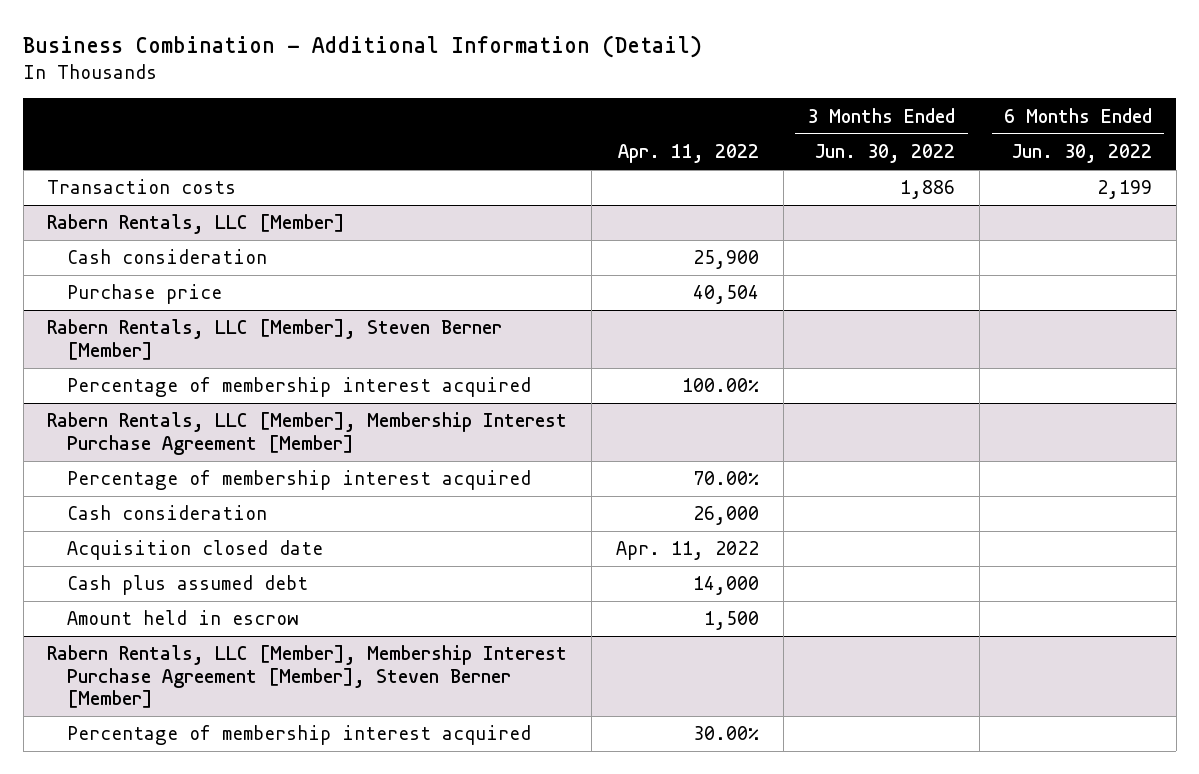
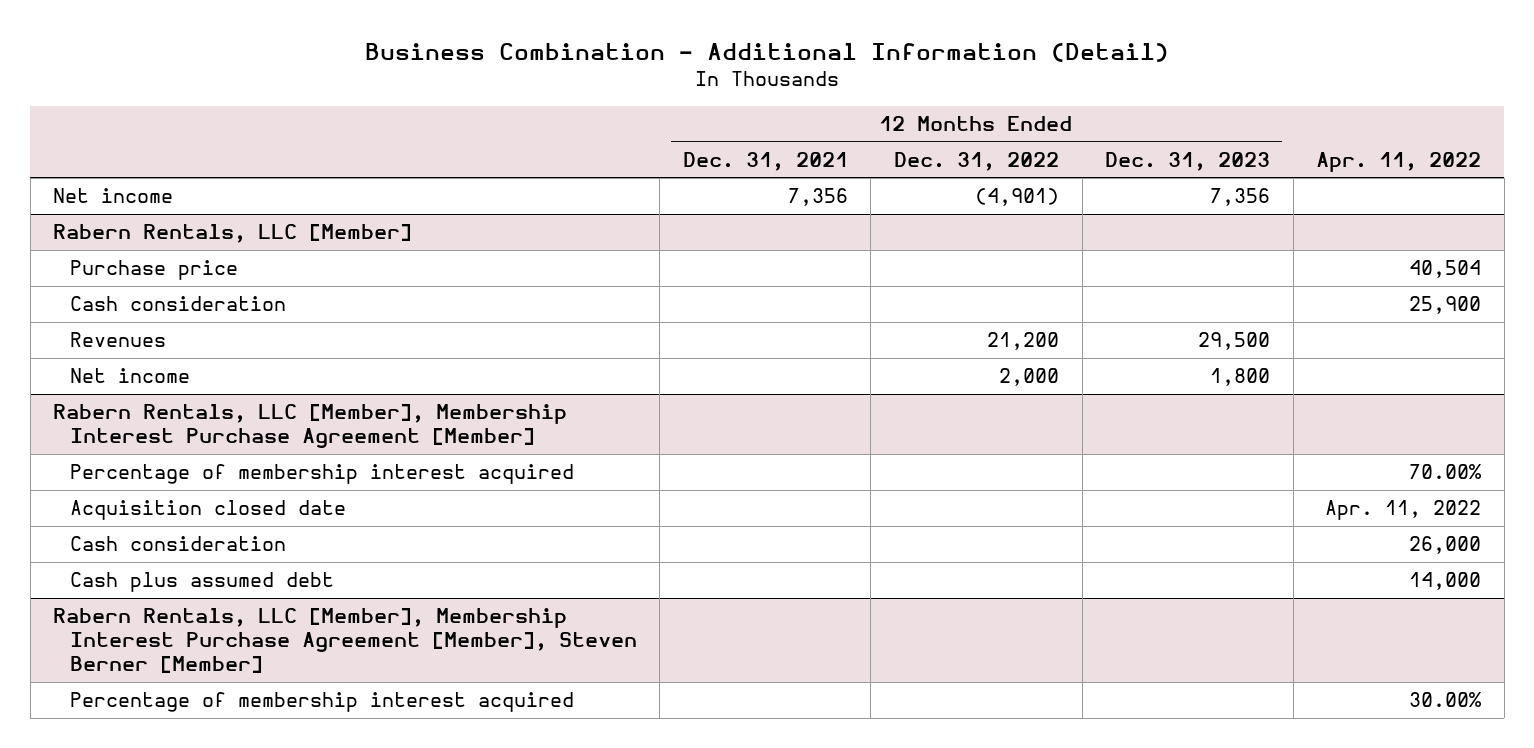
- | Apr. 11, 2022 | 3 Months Ended Jun. 30, 2022 | 6 Months Ended Jun. 30, 2022
+ | 12 Months Ended Dec. 31, 2021 | 12 Months Ended Dec. 31, 2022 | 12 Months Ended Dec. 31, 2023 | Apr. 11, 2022
- Transaction costs | | 1,886 | 2,199
+ Net income | 7,356 | (4,901) | 7,356 |
- Rabern Rentals, LLC [Member], Steven Berner [Member]
- Percentage of membership interest acquired | 100.00% | |
@ Rabern Rentals, LLC [Member]
moved down: Cash consideration | | | | 25,900
+ Revenues | | 21,200 | 29,500 |
+ Net income | | 2,000 | 1,800 |
@ Rabern Rentals, LLC [Member], Membership Interest Purchase Agreement [Member]
moved down: Cash consideration | | | | 26,000
- Amount held in escrow | 1,500 | |

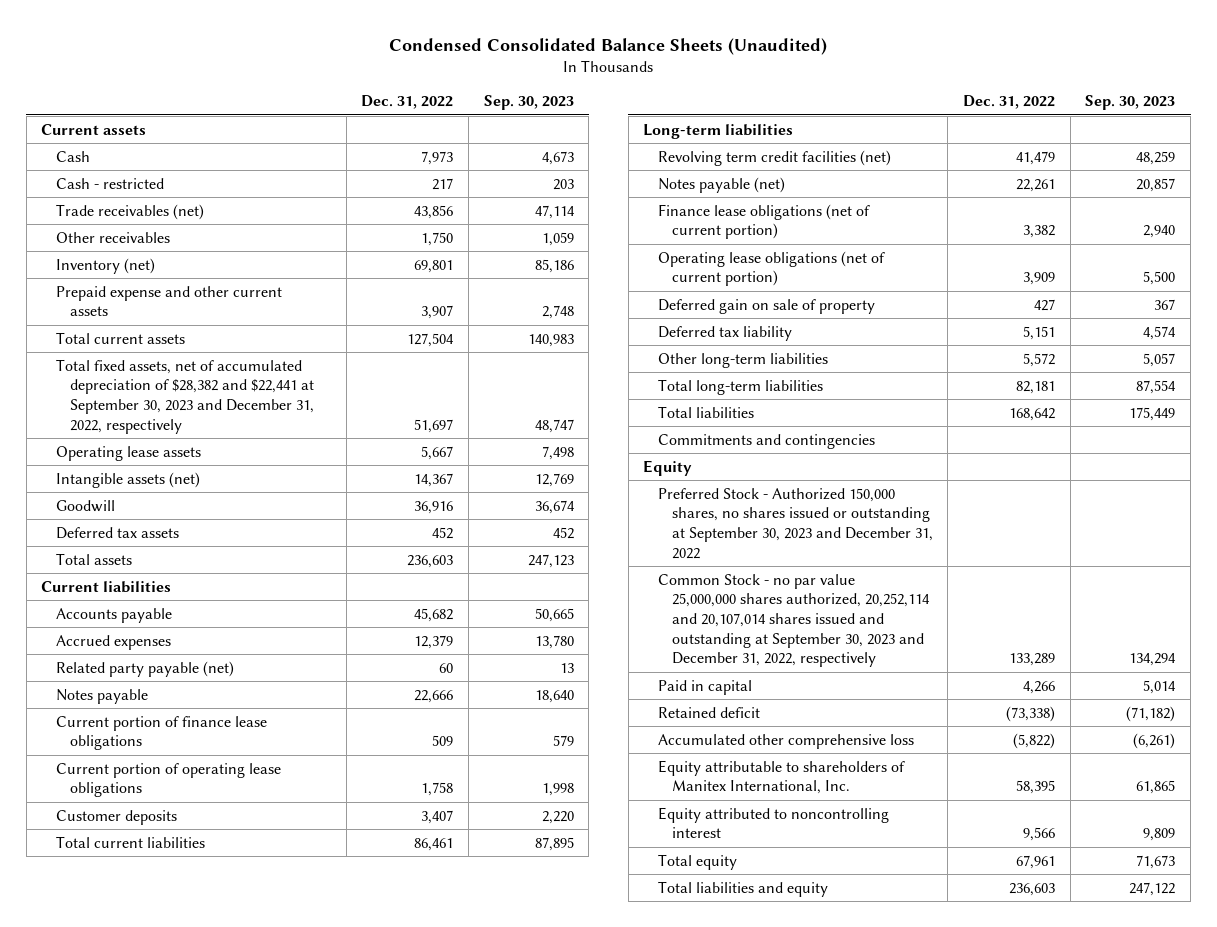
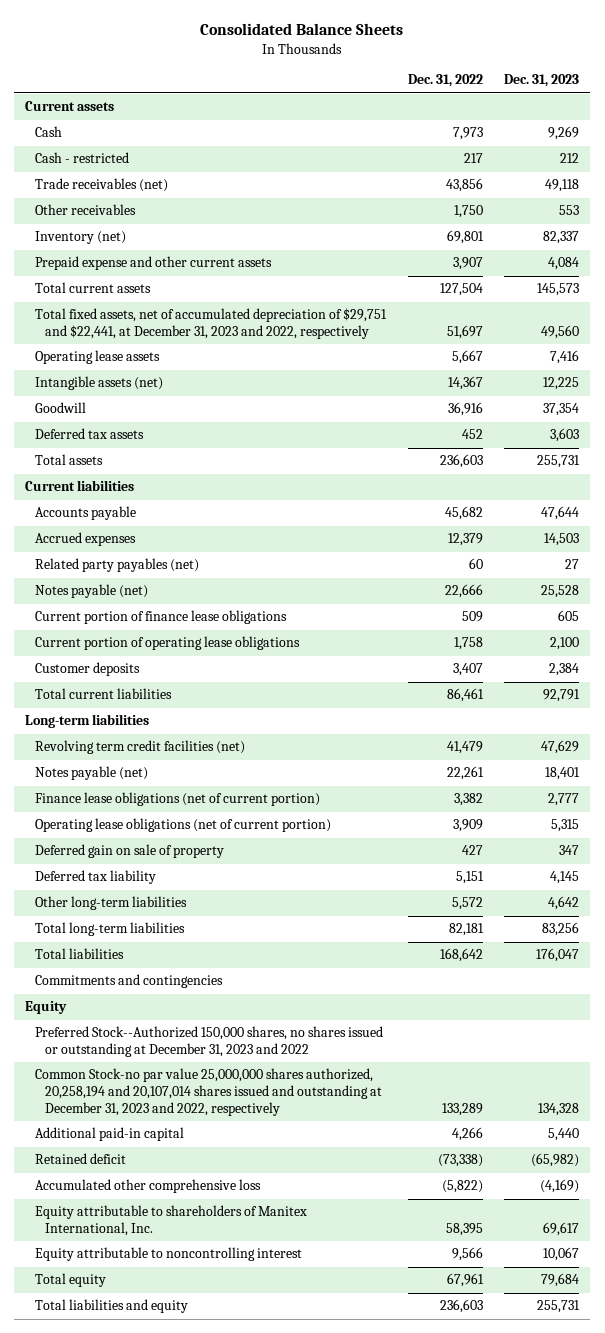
- Condensed Consolidated Balance Sheets (Unaudited)
+ Consolidated Balance Sheets
- | Dec. 31, 2022 | Sep. 30, 2023
+ | Dec. 31, 2022 | Dec. 31, 2023
- Total fixed assets, net of accumulated depreciation of $28,382 and $22,441 at September 30, 2023 and December 31, 2022, respectively | 51,697 | 48,747
+ Total fixed assets, net of accumulated depreciation of $29,751 and $22,441, at December 31, 2023 and 2022, respectively | 51,697 | 49,560
- Related party payable (net) | 60 | 13
- Notes payable | 22,666 | 18,640
+ Related party payables (net) | 60 | 27
+ Notes payable (net) | 22,666 | 25,528
- Preferred Stock - Authorized 150,000 shares, no shares issued or outstanding at September 30, 2023 and December 31, 2022
- Common Stock - no par value 25,000,000 shares authorized, 20,252,114 and 20,107,014 shares issued and outstanding at September 30, 2023 and December 31, 2022, respectively | 133,289 | 134,294
- Paid in capital | 4,266 | 5,014
+ Preferred Stock--Authorized 150,000 shares, no shares issued or outstanding at December 31, 2023 and 2022
+ Common Stock-no par value 25,000,000 shares authorized, 20,258,194 and 20,107,014 shares issued and outstanding at December 31, 2023 and 2022, respectively | 133,289 | 134,328
+ Additional paid-in capital | 4,266 | 5,440
- Equity attributed to noncontrolling interest | 9,566 | 9,809
+ Equity attributable to noncontrolling interest | 9,566 | 10,067

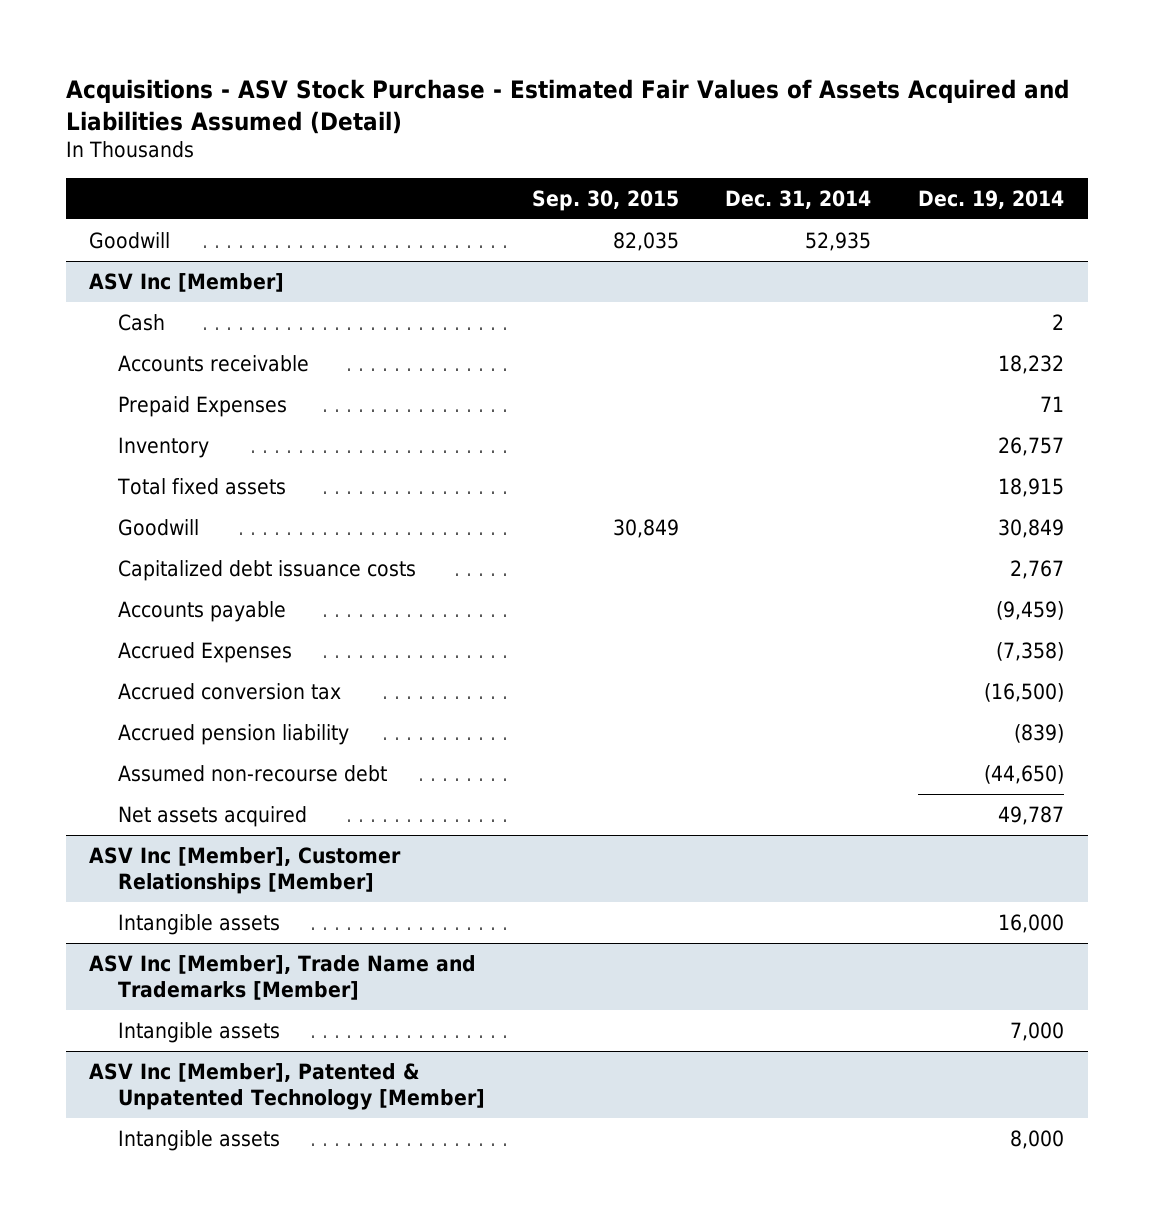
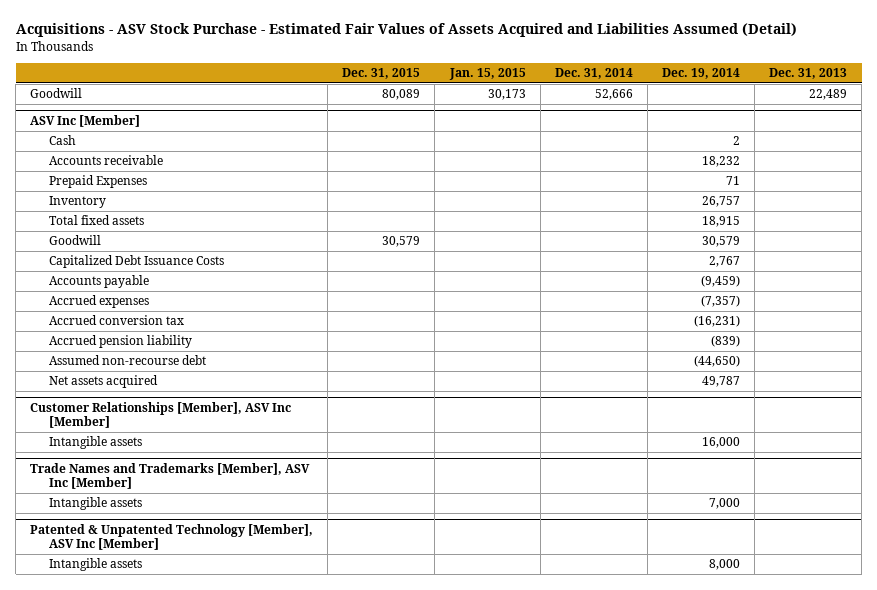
- | Sep. 30, 2015 | Dec. 31, 2014 | Dec. 19, 2014
+ | Dec. 31, 2015 | Jan. 15, 2015 | Dec. 31, 2014 | Dec. 19, 2014 | Dec. 31, 2013
- Goodwill | 82,035 | 52,935 |
+ Goodwill | 80,089 | 30,173 | 52,666 | | 22,489
@ ASV Inc [Member]
- Goodwill | 30,849 | | 30,849
- Capitalized debt issuance costs | | | 2,767
+ Goodwill | 30,579 | | | 30,579 |
+ Capitalized Debt Issuance Costs | | | | 2,767 |
- Accrued Expenses | | | (7,358)
- Accrued conversion tax | | | (16,500)
+ Accrued expenses | | | | (7,357) |
+ Accrued conversion tax | | | | (16,231) |
- ASV Inc [Member], Customer Relationships [Member]
+ Customer Relationships [Member], ASV Inc [Member]
- ASV Inc [Member], Trade Name and Trademarks [Member]
+ Trade Names and Trademarks [Member], ASV Inc [Member]
- ASV Inc [Member], Patented & Unpatented Technology [Member]
+ Patented & Unpatented Technology [Member], ASV Inc [Member]

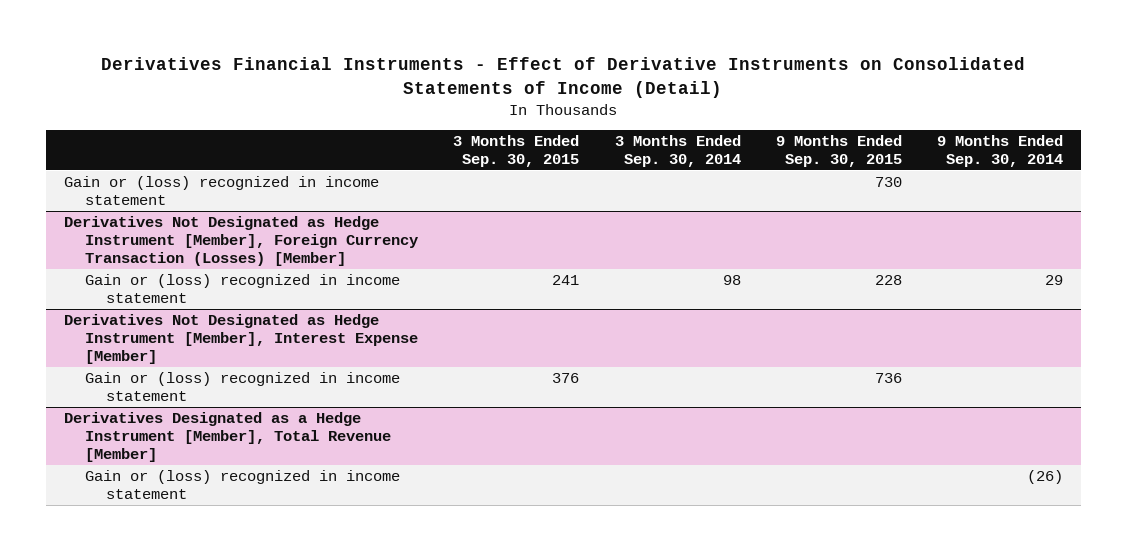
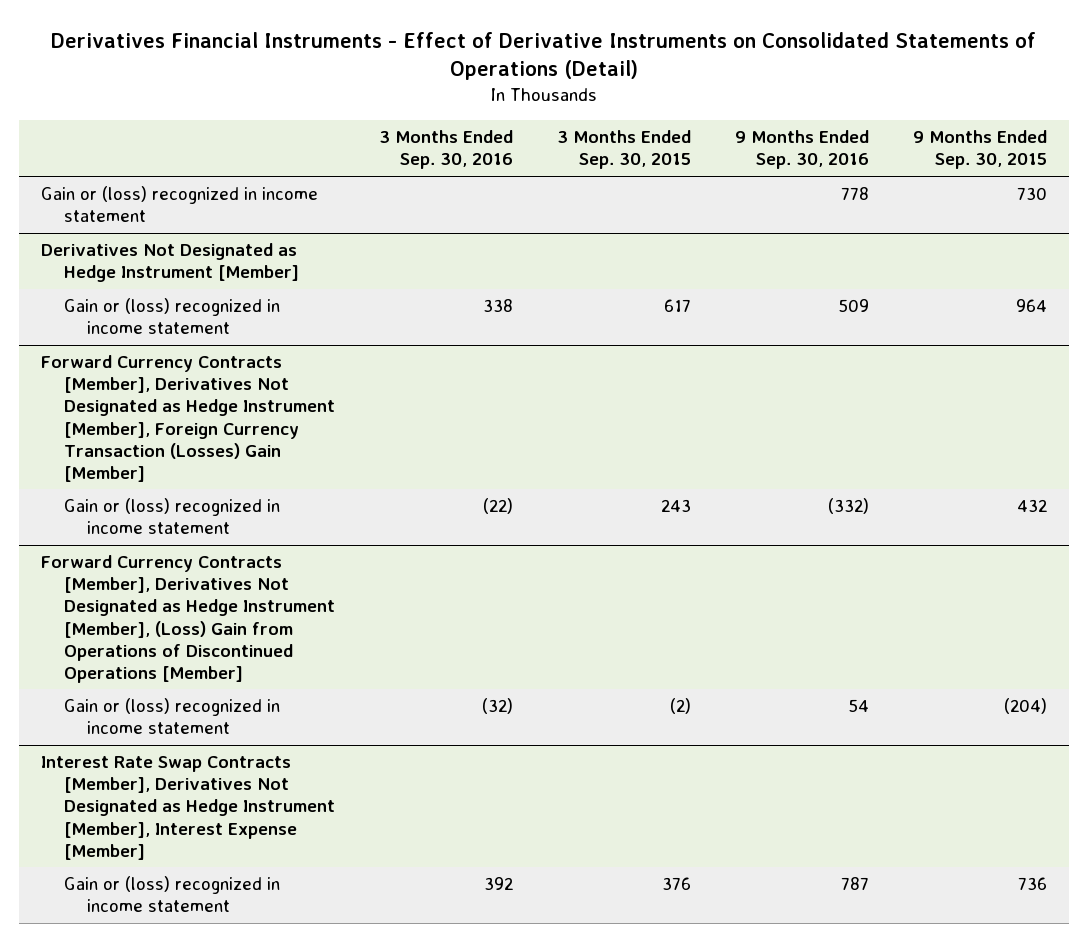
- Derivatives Financial Instruments - Effect of Derivative Instruments on Consolidated Statements of Income (Detail)
+ Derivatives Financial Instruments - Effect of Derivative Instruments on Consolidated Statements of Operations (Detail)
- | 3 Months Ended Sep. 30, 2015 | 3 Months Ended Sep. 30, 2014 | 9 Months Ended Sep. 30, 2015 | 9 Months Ended Sep. 30, 2014
+ | 3 Months Ended Sep. 30, 2016 | 3 Months Ended Sep. 30, 2015 | 9 Months Ended Sep. 30, 2016 | 9 Months Ended Sep. 30, 2015
- Derivatives Not Designated as Hedge Instrument [Member], Foreign Currency Transaction (Losses) [Member]
- Gain or (loss) recognized in income statement | 241 | 98 | 228 | 29
- Derivatives Not Designated as Hedge Instrument [Member], Interest Expense [Member]
+ Derivatives Not Designated as Hedge Instrument [Member]
+ Gain or (loss) recognized in income statement | 338 | 617 | 509 | 964
+ Forward Currency Contracts [Member], Derivatives Not Designated as Hedge Instrument [Member], Foreign Currency Transaction (Losses) Gain [Member]
+ Gain or (loss) recognized in income statement | (22) | 243 | (332) | 432
+ Forward Currency Contracts [Member], Derivatives Not Designated as Hedge Instrument [Member], (Loss) Gain from Operations of Discontinued Operations [Member]
+ Gain or (loss) recognized in income statement | (32) | (2) | 54 | (204)
+ Interest Rate Swap Contracts [Member], Derivatives Not Designated as Hedge Instrument [Member], Interest Expense [Member]
- Derivatives Designated as a Hedge Instrument [Member], Total Revenue [Member]
- Gain or (loss) recognized in income statement | | | | (26)

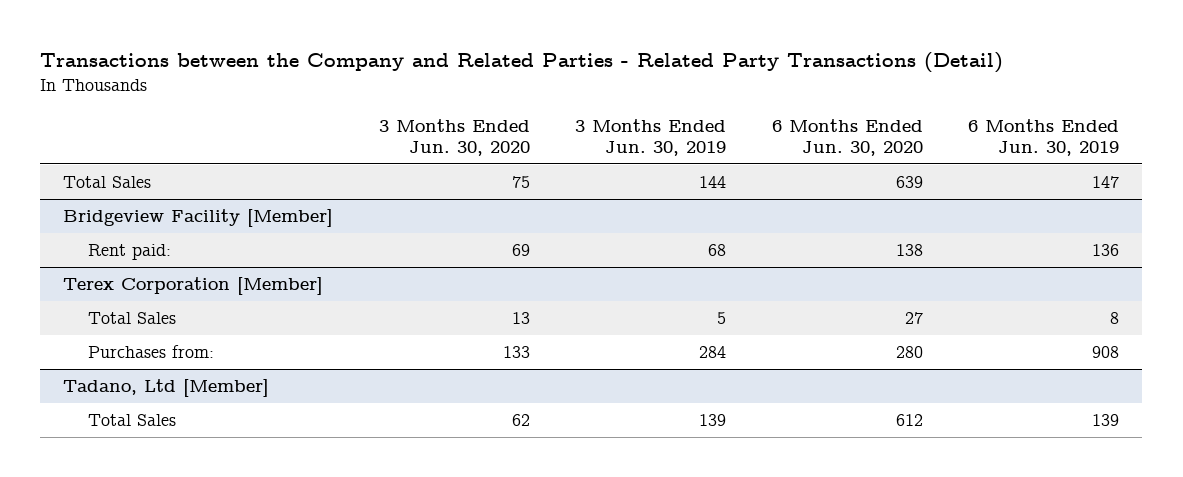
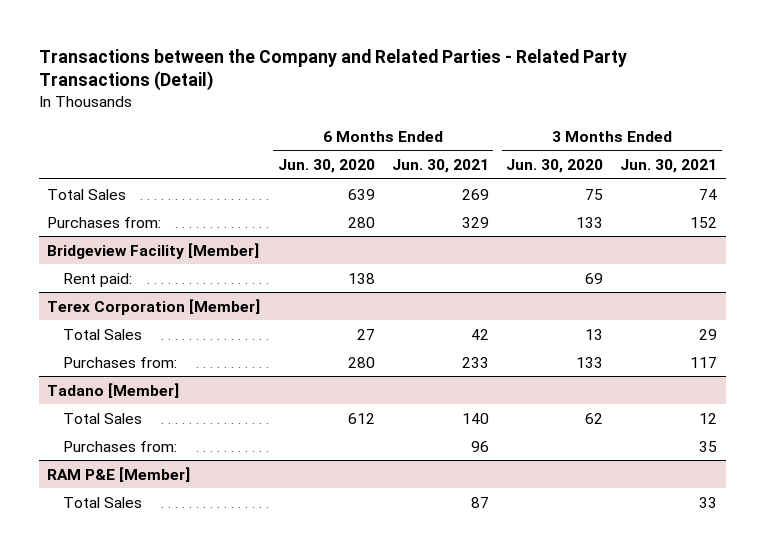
- | 3 Months Ended Jun. 30, 2020 | 3 Months Ended Jun. 30, 2019 | 6 Months Ended Jun. 30, 2020 | 6 Months Ended Jun. 30, 2019
+ | 6 Months Ended Jun. 30, 2020 | 6 Months Ended Jun. 30, 2021 | 3 Months Ended Jun. 30, 2020 | 3 Months Ended Jun. 30, 2021
+ Purchases from: | 280 | 329 | 133 | 152
- Tadano, Ltd [Member]
+ Tadano [Member]
+ Purchases from: | | 96 | | 35
+ RAM P&E [Member]
+ Total Sales | | 87 | | 33

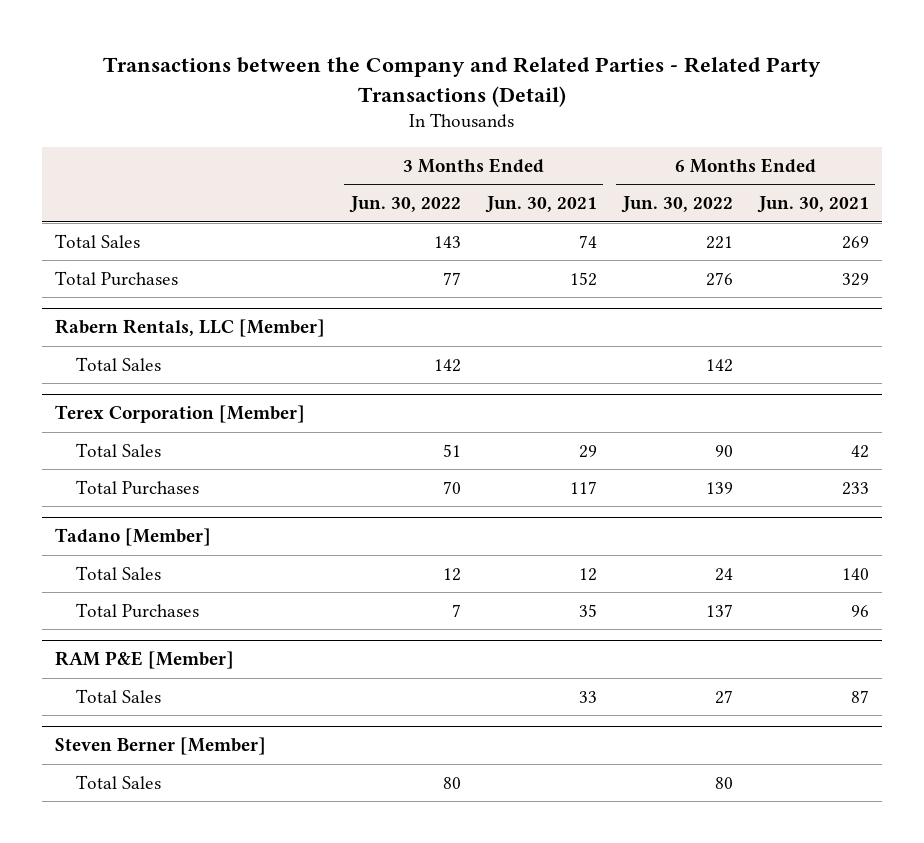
- | 6 Months Ended Jun. 30, 2020 | 6 Months Ended Jun. 30, 2021 | 3 Months Ended Jun. 30, 2020 | 3 Months Ended Jun. 30, 2021
+ | 3 Months Ended Jun. 30, 2022 | 3 Months Ended Jun. 30, 2021 | 6 Months Ended Jun. 30, 2022 | 6 Months Ended Jun. 30, 2021
- Purchases from: | 280 | 329 | 133 | 152
- Bridgeview Facility [Member]
- Rent paid: | 138 | | 69 |
+ Total Purchases | 77 | 152 | 276 | 329
+ Rabern Rentals, LLC [Member]
+ Total Sales | 142 | | 142 |
@ Terex Corporation [Member]
- Purchases from: | 280 | 233 | 133 | 117
+ Total Purchases | 70 | 117 | 139 | 233
@ Tadano [Member]
- Purchases from: | | 96 | | 35
+ Total Purchases | 7 | 35 | 137 | 96
+ Steven Berner [Member]
+ Total Sales | 80 | | 80 |

